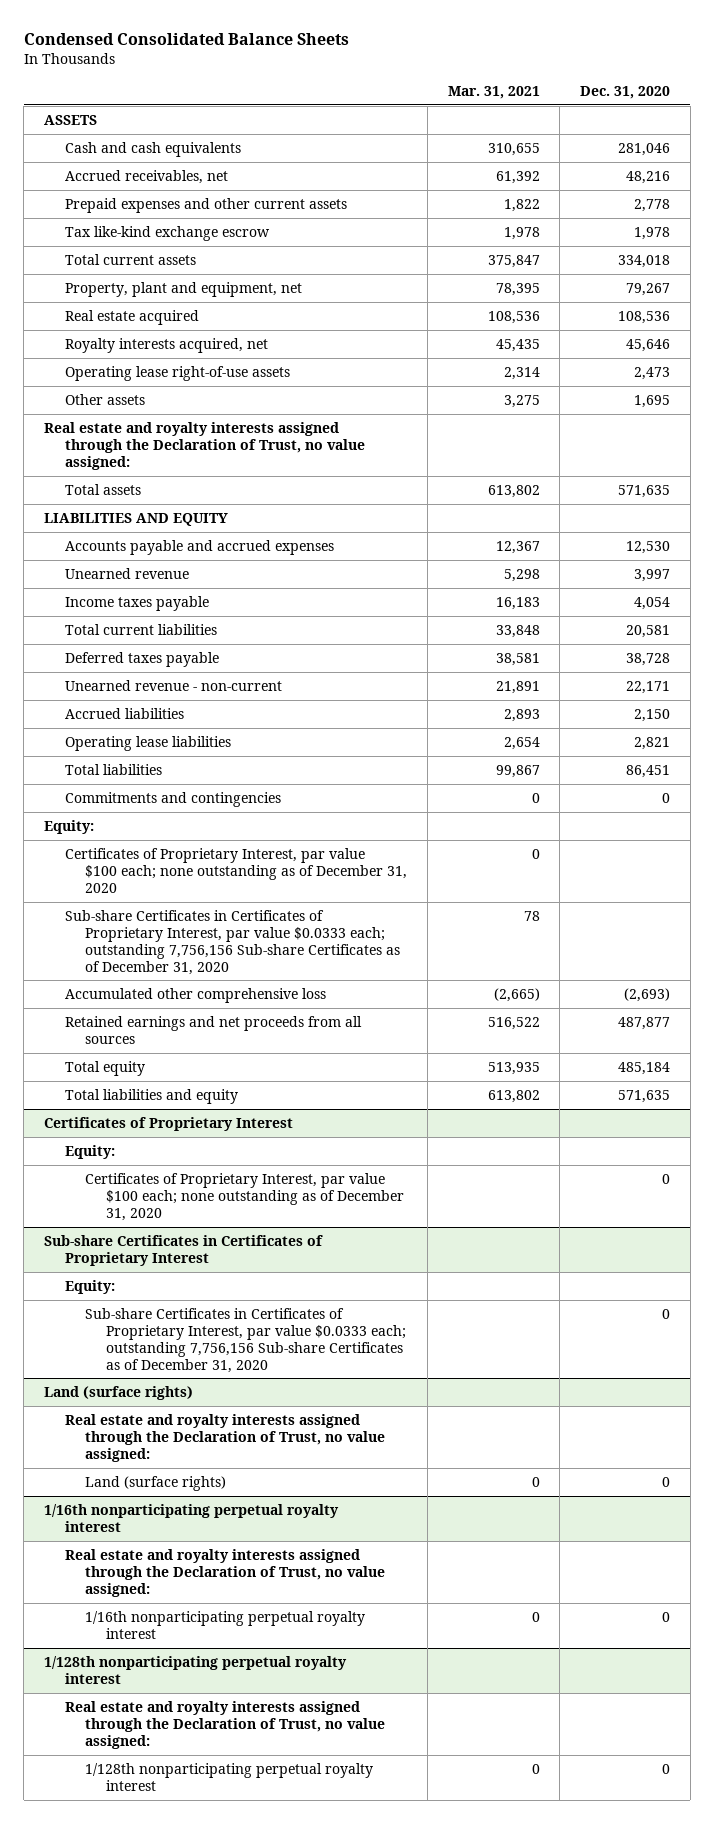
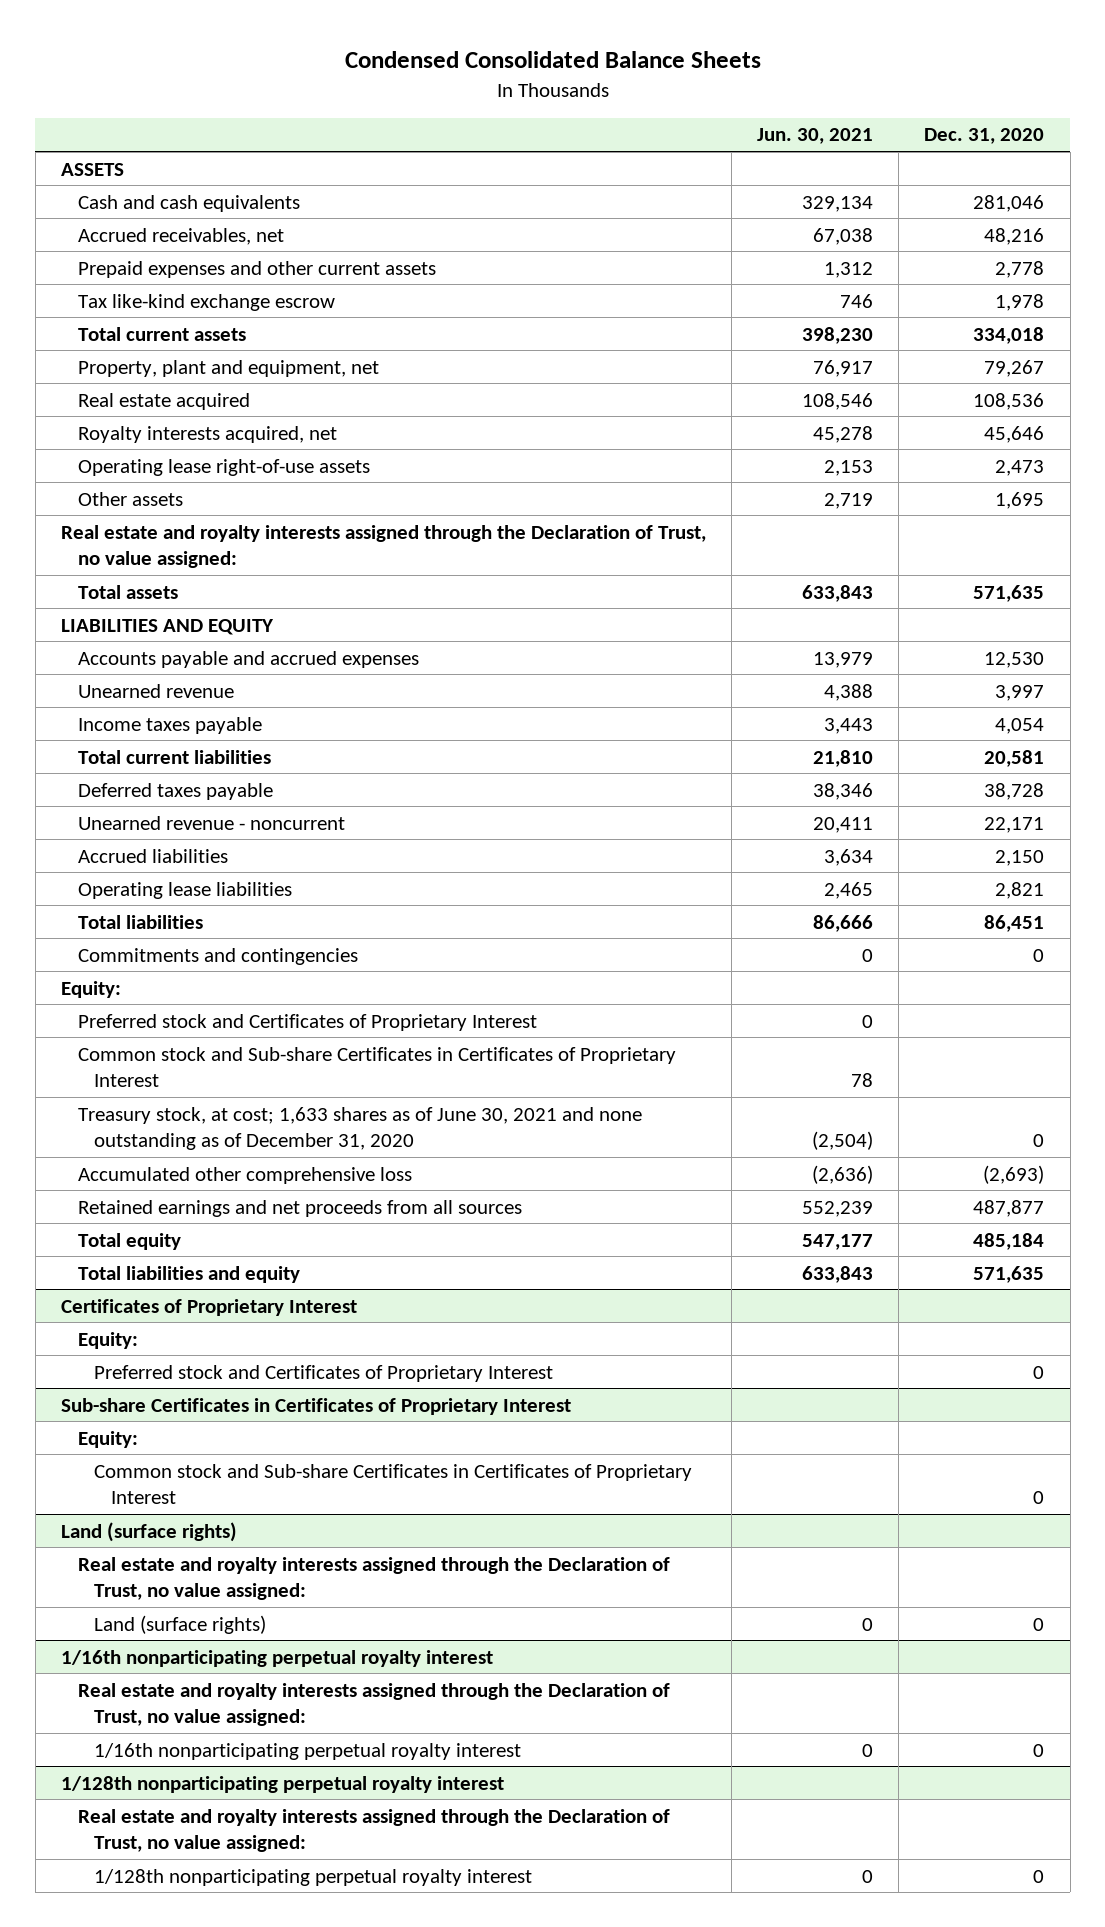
- | Mar. 31, 2021 | Dec. 31, 2020
+ | Jun. 30, 2021 | Dec. 31, 2020
- Unearned revenue - non-current | 21,891 | 22,171
+ Unearned revenue - noncurrent | 20,411 | 22,171
- Certificates of Proprietary Interest, par value $100 each; none outstanding as of December 31, 2020 | 0 |
- Sub-share Certificates in Certificates of Proprietary Interest, par value $0.0333 each; outstanding 7,756,156 Sub-share Certificates as of December 31, 2020 | 78 |
+ Preferred stock and Certificates of Proprietary Interest | 0 |
+ Common stock and Sub-share Certificates in Certificates of Proprietary Interest | 78 |
+ Treasury stock, at cost; 1,633 shares as of June 30, 2021 and none outstanding as of December 31, 2020 | (2,504) | 0
@ Certificates of Proprietary Interest
- Certificates of Proprietary Interest, par value $100 each; none outstanding as of December 31, 2020 | | 0
+ Preferred stock and Certificates of Proprietary Interest | | 0
@ Sub-share Certificates in Certificates of Proprietary Interest
- Sub-share Certificates in Certificates of Proprietary Interest, par value $0.0333 each; outstanding 7,756,156 Sub-share Certificates as of December 31, 2020 | | 0
+ Common stock and Sub-share Certificates in Certificates of Proprietary Interest | | 0

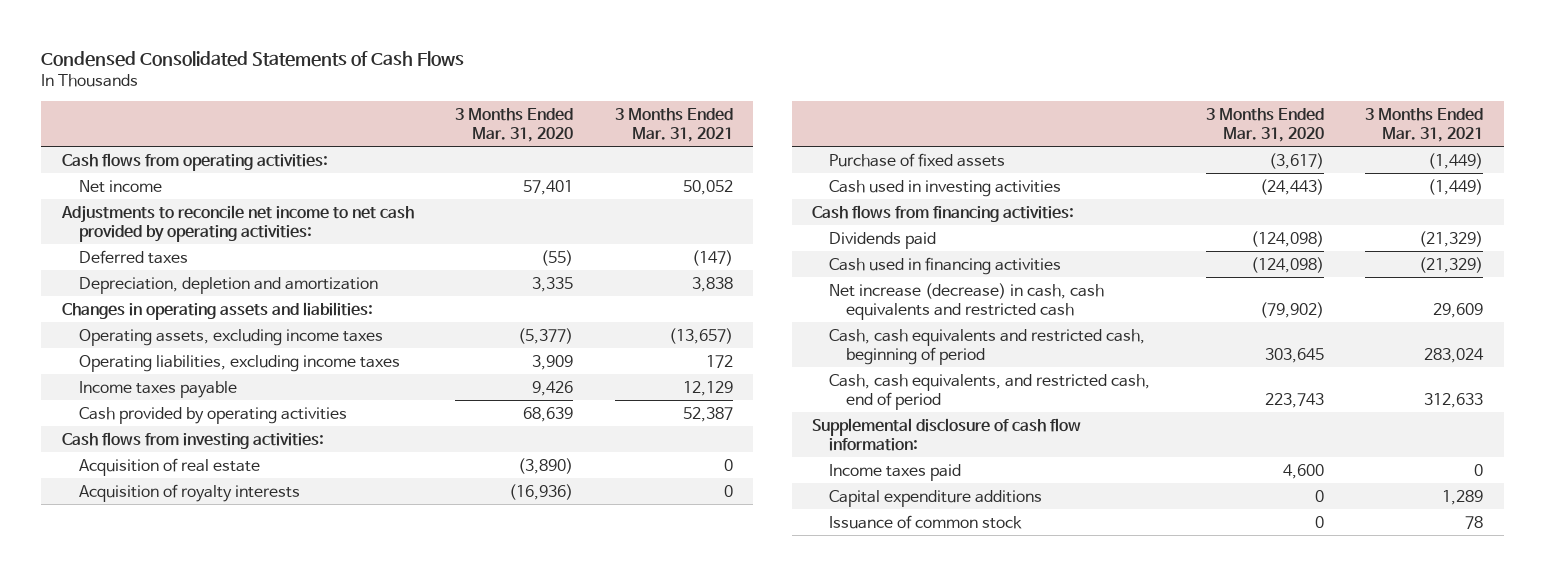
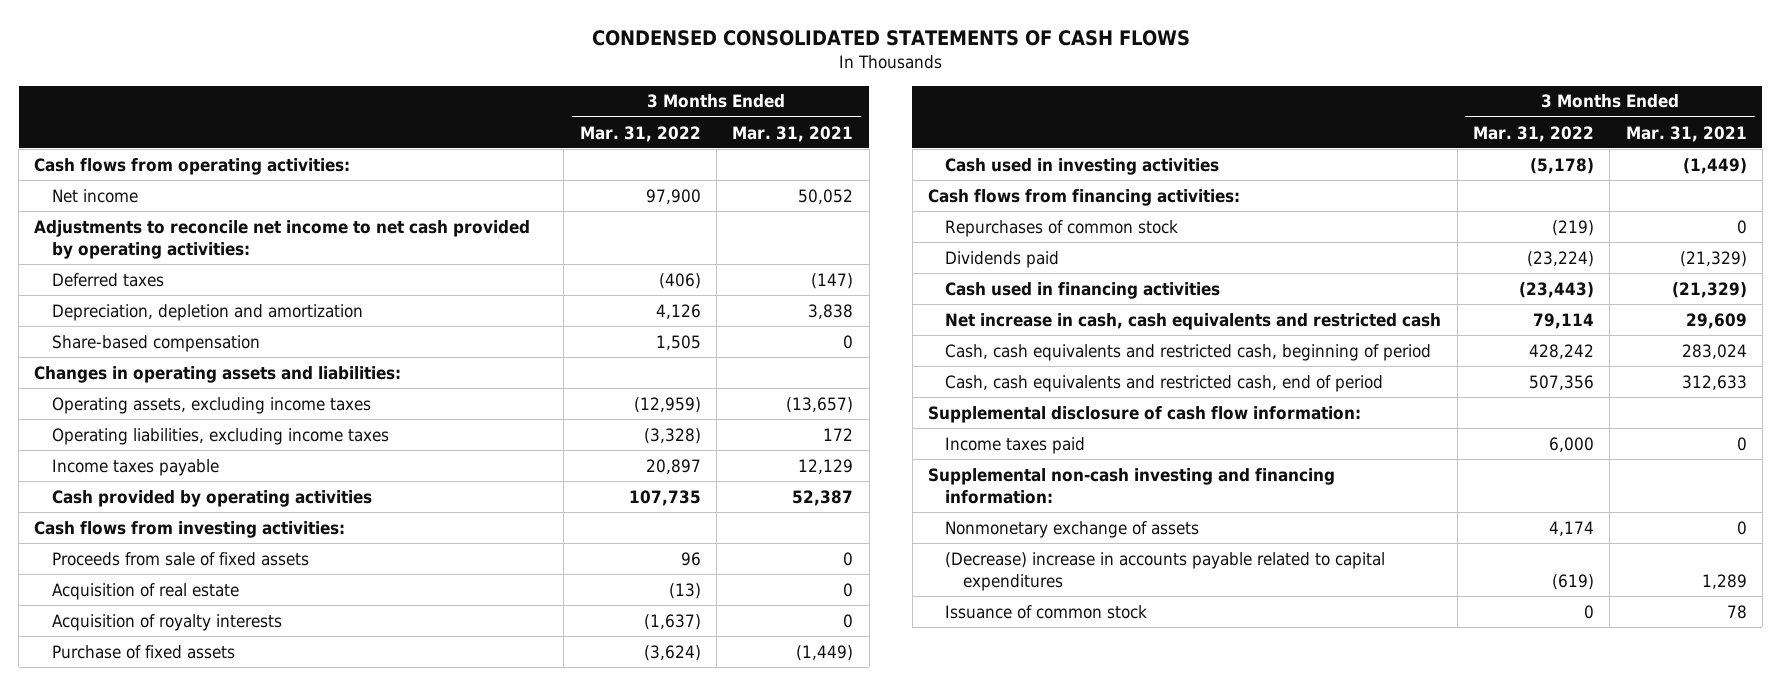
- Condensed Consolidated Statements of Cash Flows
+ CONDENSED CONSOLIDATED STATEMENTS OF CASH FLOWS
- | 3 Months Ended Mar. 31, 2020 | 3 Months Ended Mar. 31, 2021
+ | 3 Months Ended Mar. 31, 2022 | 3 Months Ended Mar. 31, 2021
+ Share-based compensation | 1,505 | 0
+ Proceeds from sale of fixed assets | 96 | 0
+ Repurchases of common stock | (219) | 0
- Net increase (decrease) in cash, cash equivalents and restricted cash | (79,902) | 29,609
+ Net increase in cash, cash equivalents and restricted cash | 79,114 | 29,609
- Cash, cash equivalents, and restricted cash, end of period | 223,743 | 312,633
+ Cash, cash equivalents and restricted cash, end of period | 507,356 | 312,633
- Capital expenditure additions | 0 | 1,289
+ Supplemental non-cash investing and financing information:
+ Nonmonetary exchange of assets | 4,174 | 0
+ (Decrease) increase in accounts payable related to capital expenditures | (619) | 1,289

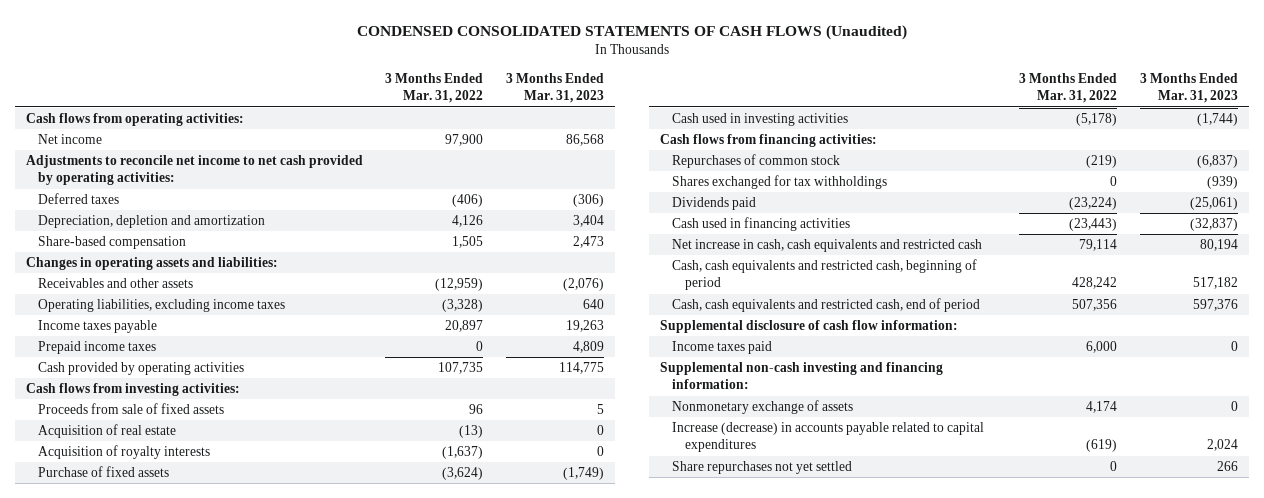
- CONDENSED CONSOLIDATED STATEMENTS OF CASH FLOWS
+ CONDENSED CONSOLIDATED STATEMENTS OF CASH FLOWS (Unaudited)
- | 3 Months Ended Mar. 31, 2022 | 3 Months Ended Mar. 31, 2021
+ | 3 Months Ended Mar. 31, 2022 | 3 Months Ended Mar. 31, 2023
- Operating assets, excluding income taxes | (12,959) | (13,657)
+ Receivables and other assets | (12,959) | (2,076)
+ Prepaid income taxes | 0 | 4,809
+ Shares exchanged for tax withholdings | 0 | (939)
- (Decrease) increase in accounts payable related to capital expenditures | (619) | 1,289
- Issuance of common stock | 0 | 78
+ Increase (decrease) in accounts payable related to capital expenditures | (619) | 2,024
+ Share repurchases not yet settled | 0 | 266

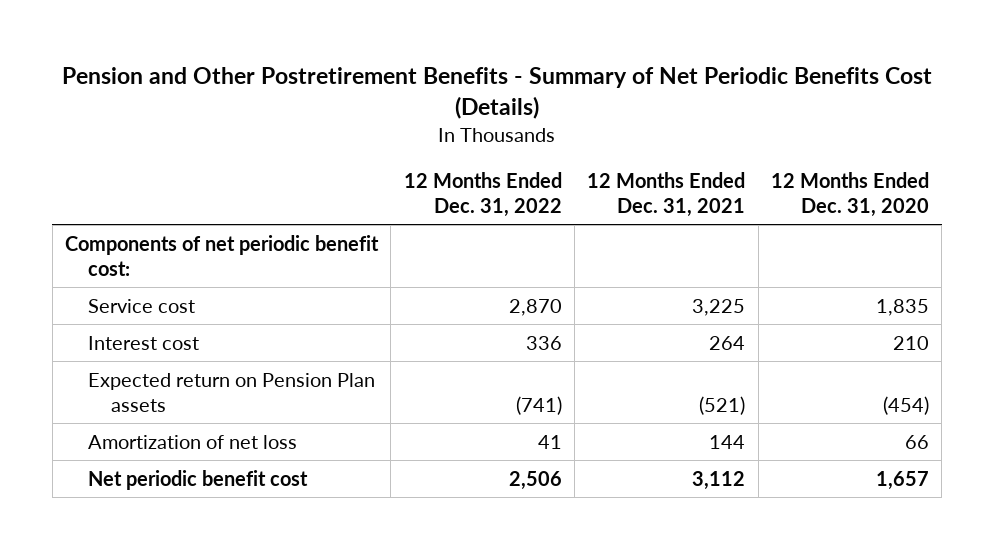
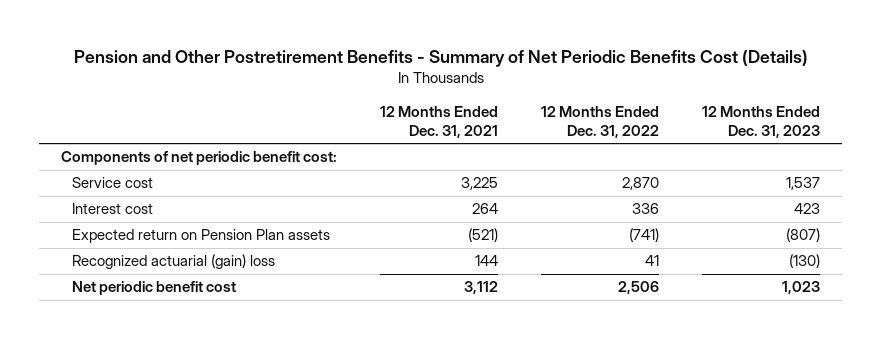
- | 12 Months Ended Dec. 31, 2022 | 12 Months Ended Dec. 31, 2021 | 12 Months Ended Dec. 31, 2020
+ | 12 Months Ended Dec. 31, 2021 | 12 Months Ended Dec. 31, 2022 | 12 Months Ended Dec. 31, 2023
- Amortization of net loss | 41 | 144 | 66
+ Recognized actuarial (gain) loss | 144 | 41 | (130)

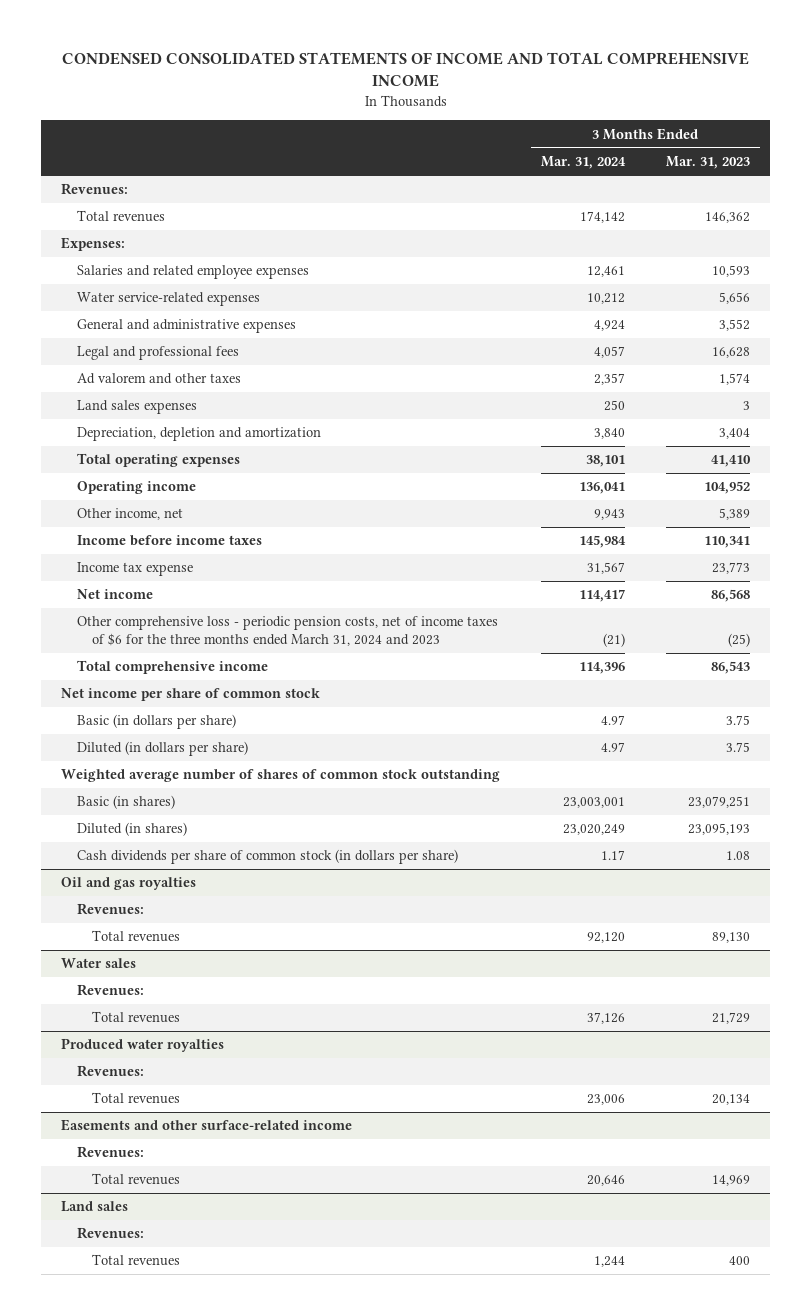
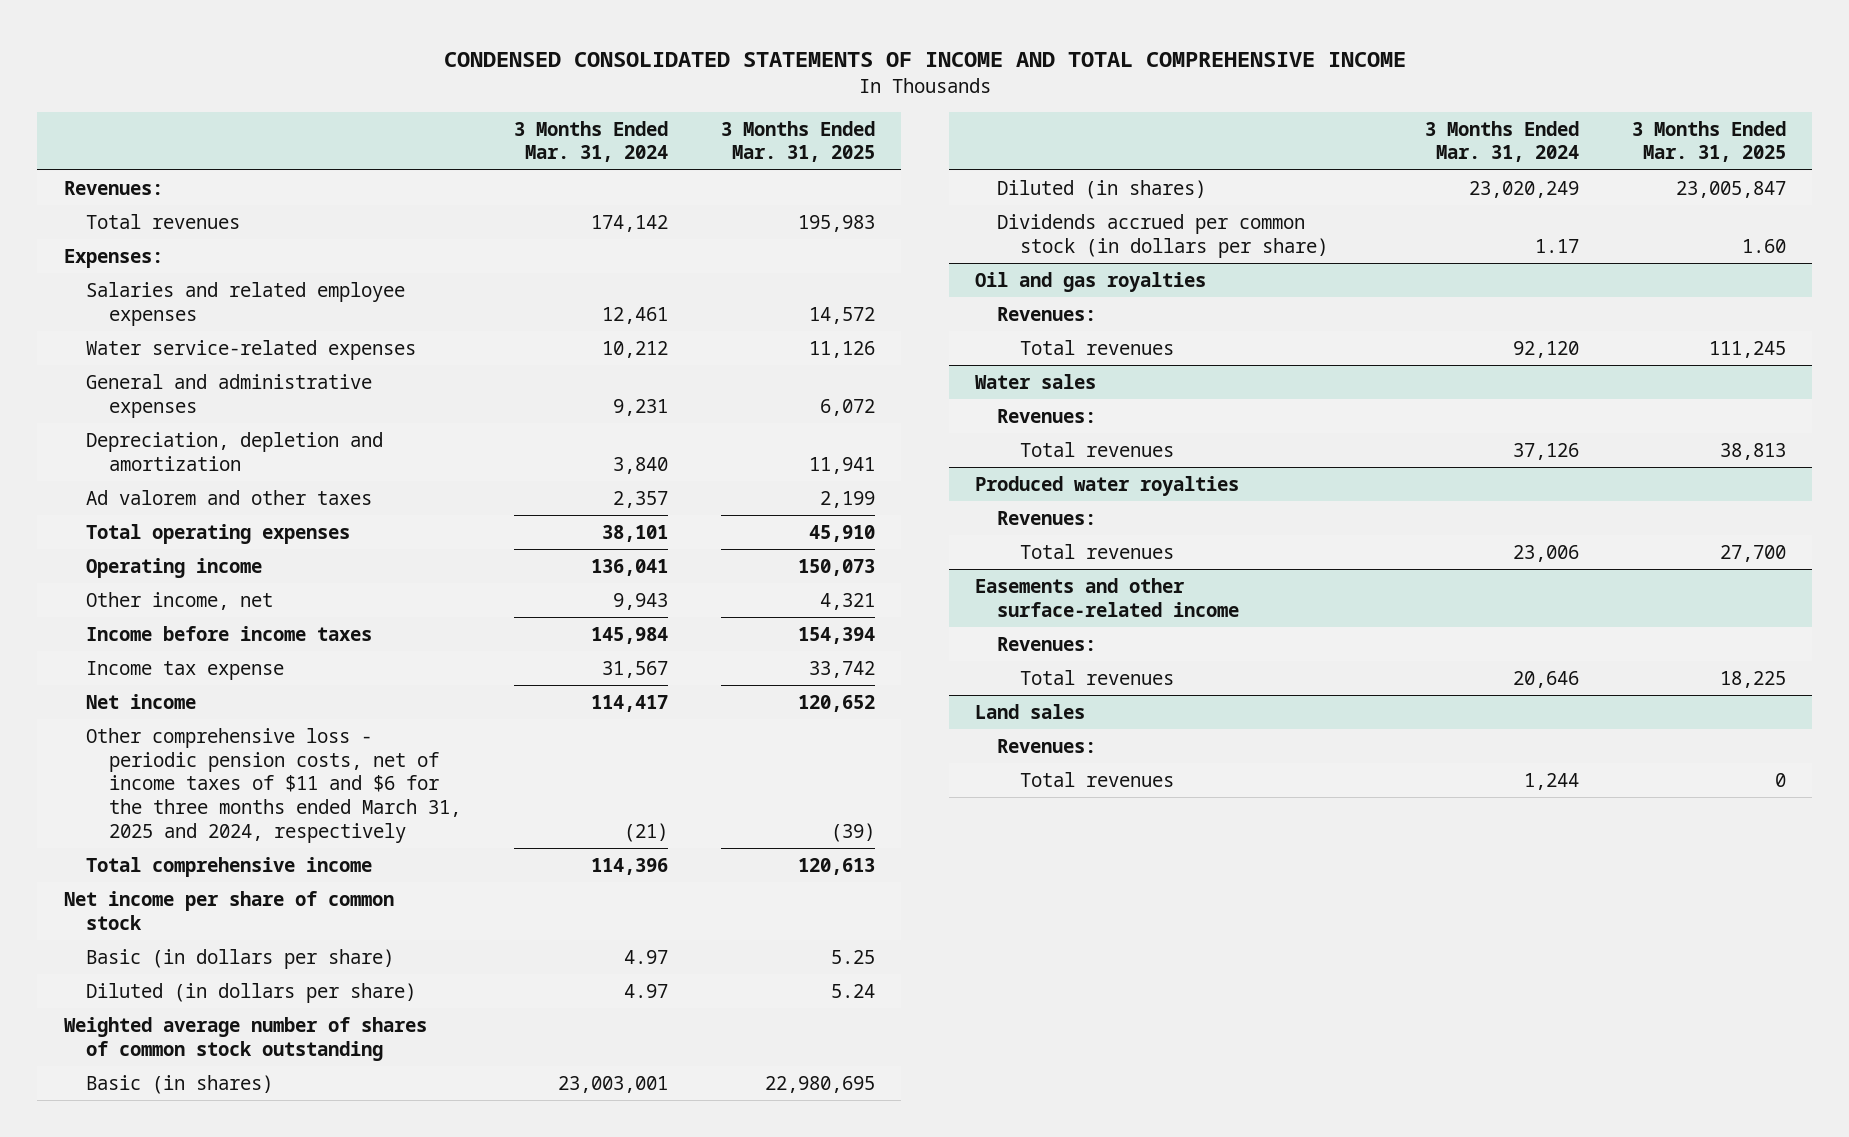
- | 3 Months Ended Mar. 31, 2024 | 3 Months Ended Mar. 31, 2023
+ | 3 Months Ended Mar. 31, 2024 | 3 Months Ended Mar. 31, 2025
- General and administrative expenses | 4,924 | 3,552
- Legal and professional fees | 4,057 | 16,628
- Land sales expenses | 250 | 3
+ General and administrative expenses | 9,231 | 6,072
moved down: Ad valorem and other taxes | 2,357 | 2,199
- Other comprehensive loss - periodic pension costs, net of income taxes of $6 for the three months ended March 31, 2024 and 2023 | (21) | (25)
+ Other comprehensive loss - periodic pension costs, net of income taxes of $11 and $6 for the three months ended March 31, 2025 and 2024, respectively | (21) | (39)
- Cash dividends per share of common stock (in dollars per share) | 1.17 | 1.08
+ Dividends accrued per common stock (in dollars per share) | 1.17 | 1.60

